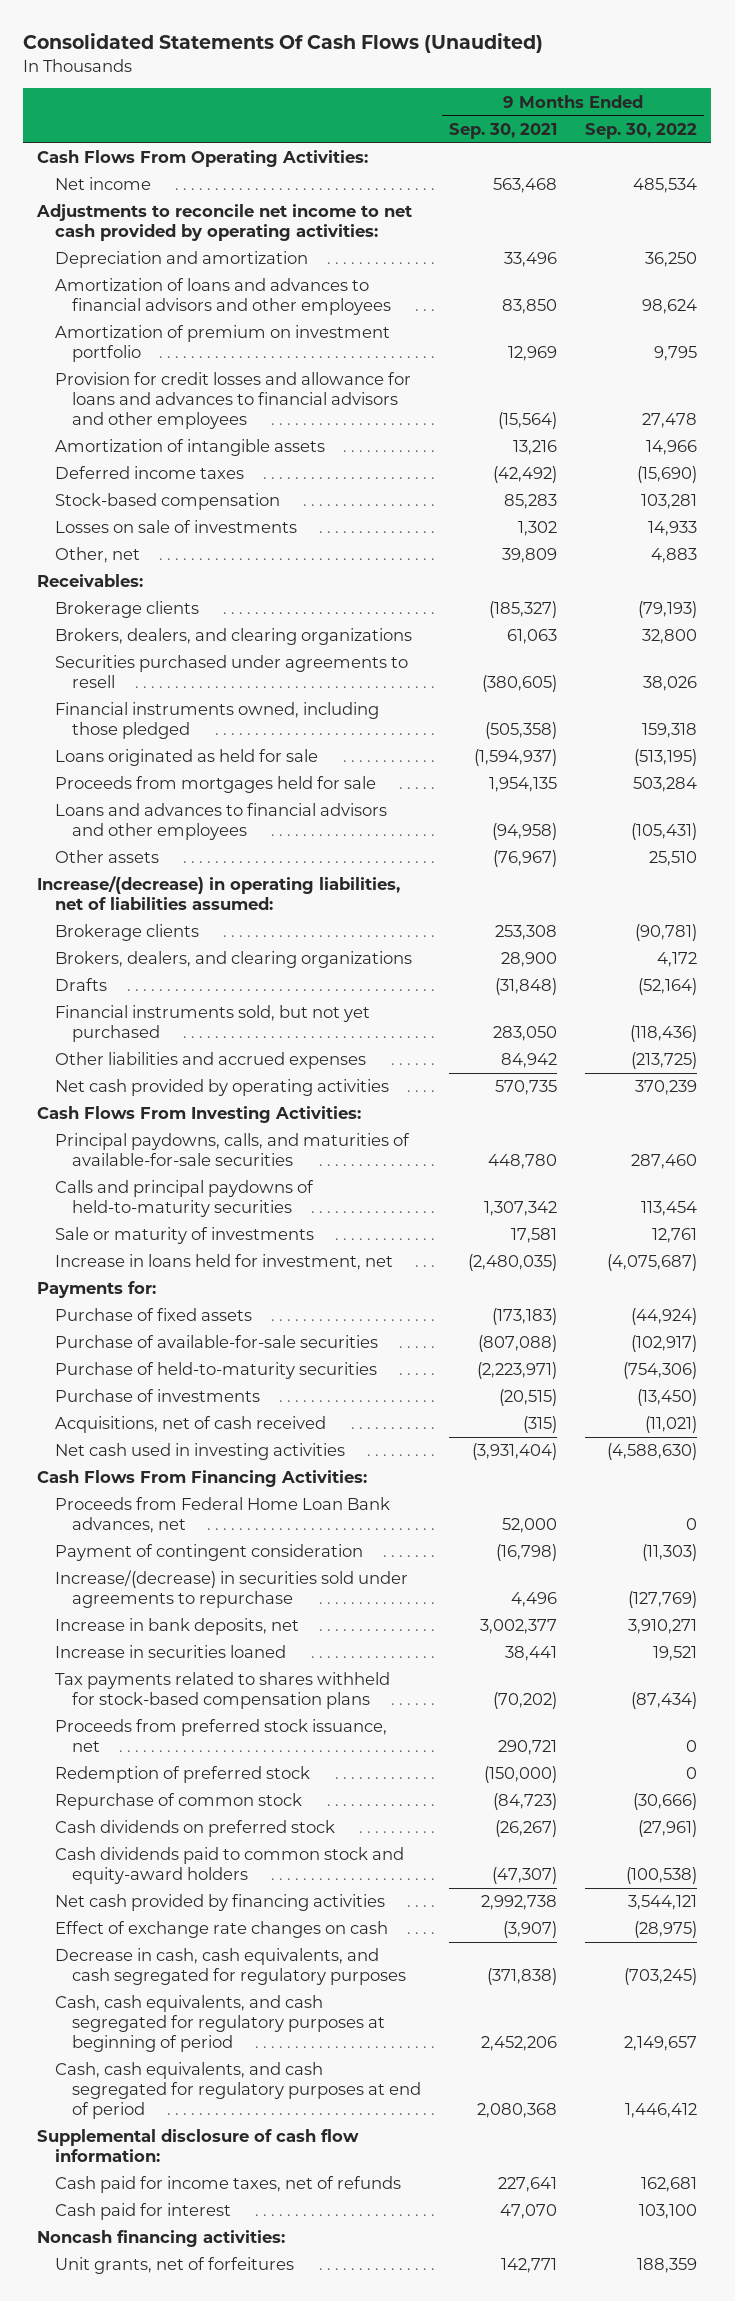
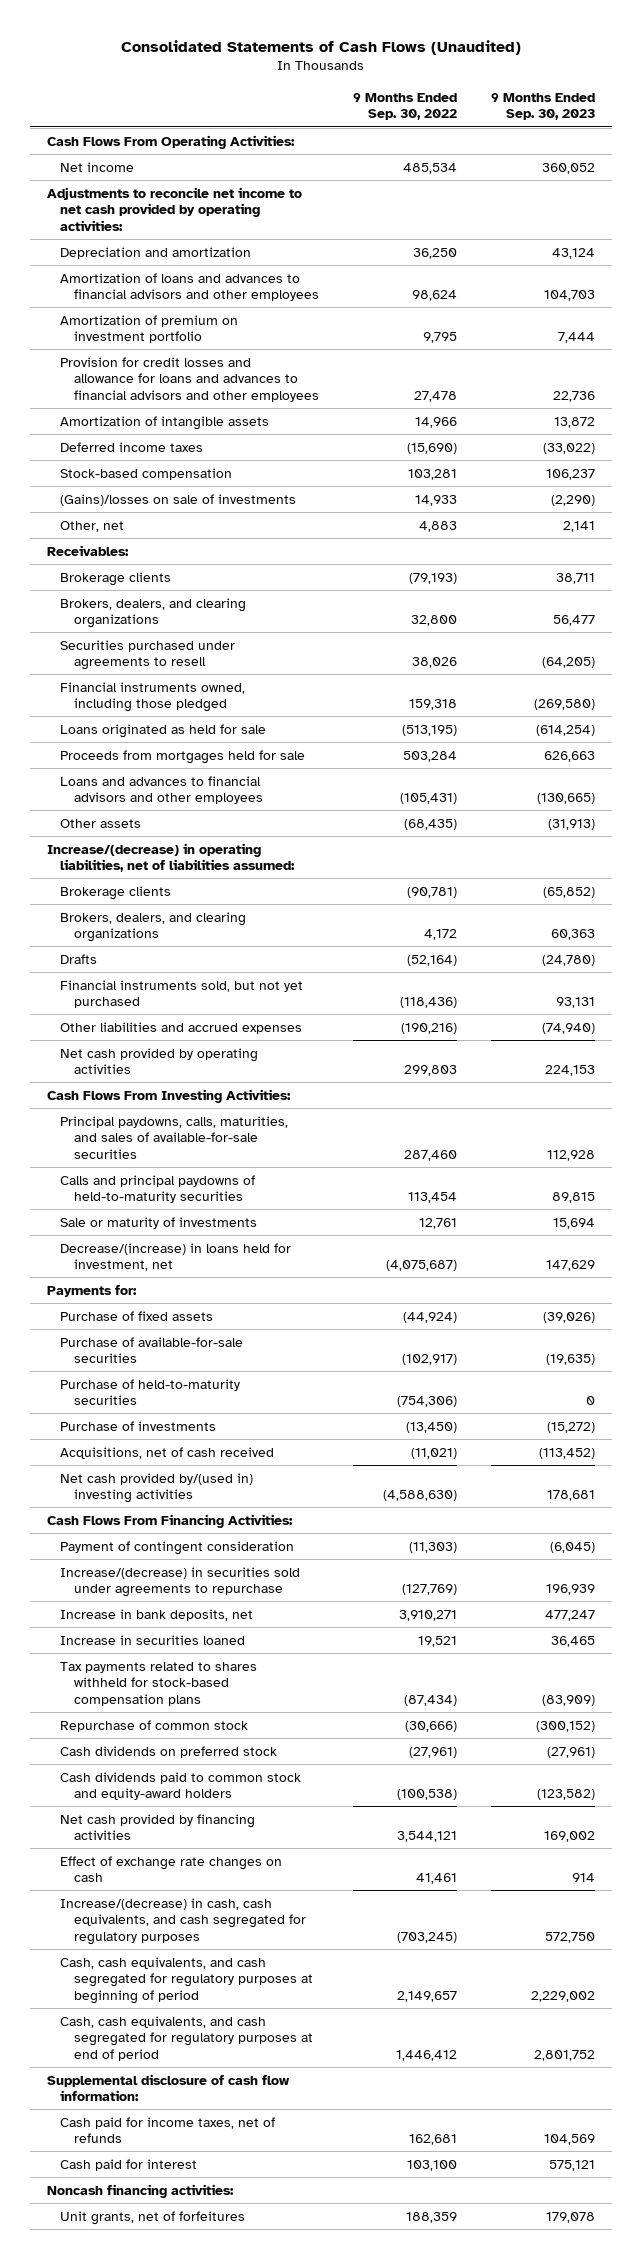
- Consolidated Statements Of Cash Flows (Unaudited)
+ Consolidated Statements of Cash Flows (Unaudited)
- | 9 Months Ended Sep. 30, 2021 | 9 Months Ended Sep. 30, 2022
+ | 9 Months Ended Sep. 30, 2022 | 9 Months Ended Sep. 30, 2023
- Losses on sale of investments | 1,302 | 14,933
+ (Gains)/losses on sale of investments | 14,933 | (2,290)
- Other assets | (76,967) | 25,510
+ Other assets | (68,435) | (31,913)
- Other liabilities and accrued expenses | 84,942 | (213,725)
- Net cash provided by operating activities | 570,735 | 370,239
+ Other liabilities and accrued expenses | (190,216) | (74,940)
+ Net cash provided by operating activities | 299,803 | 224,153
- Principal paydowns, calls, and maturities of available-for-sale securities | 448,780 | 287,460
+ Principal paydowns, calls, maturities, and sales of available-for-sale securities | 287,460 | 112,928
- Increase in loans held for investment, net | (2,480,035) | (4,075,687)
+ Decrease/(increase) in loans held for investment, net | (4,075,687) | 147,629
- Net cash used in investing activities | (3,931,404) | (4,588,630)
+ Net cash provided by/(used in) investing activities | (4,588,630) | 178,681
- Proceeds from Federal Home Loan Bank advances, net | 52,000 | 0
- Proceeds from preferred stock issuance, net | 290,721 | 0
- Redemption of preferred stock | (150,000) | 0
- Effect of exchange rate changes on cash | (3,907) | (28,975)
- Decrease in cash, cash equivalents, and cash segregated for regulatory purposes | (371,838) | (703,245)
+ Effect of exchange rate changes on cash | 41,461 | 914
+ Increase/(decrease) in cash, cash equivalents, and cash segregated for regulatory purposes | (703,245) | 572,750

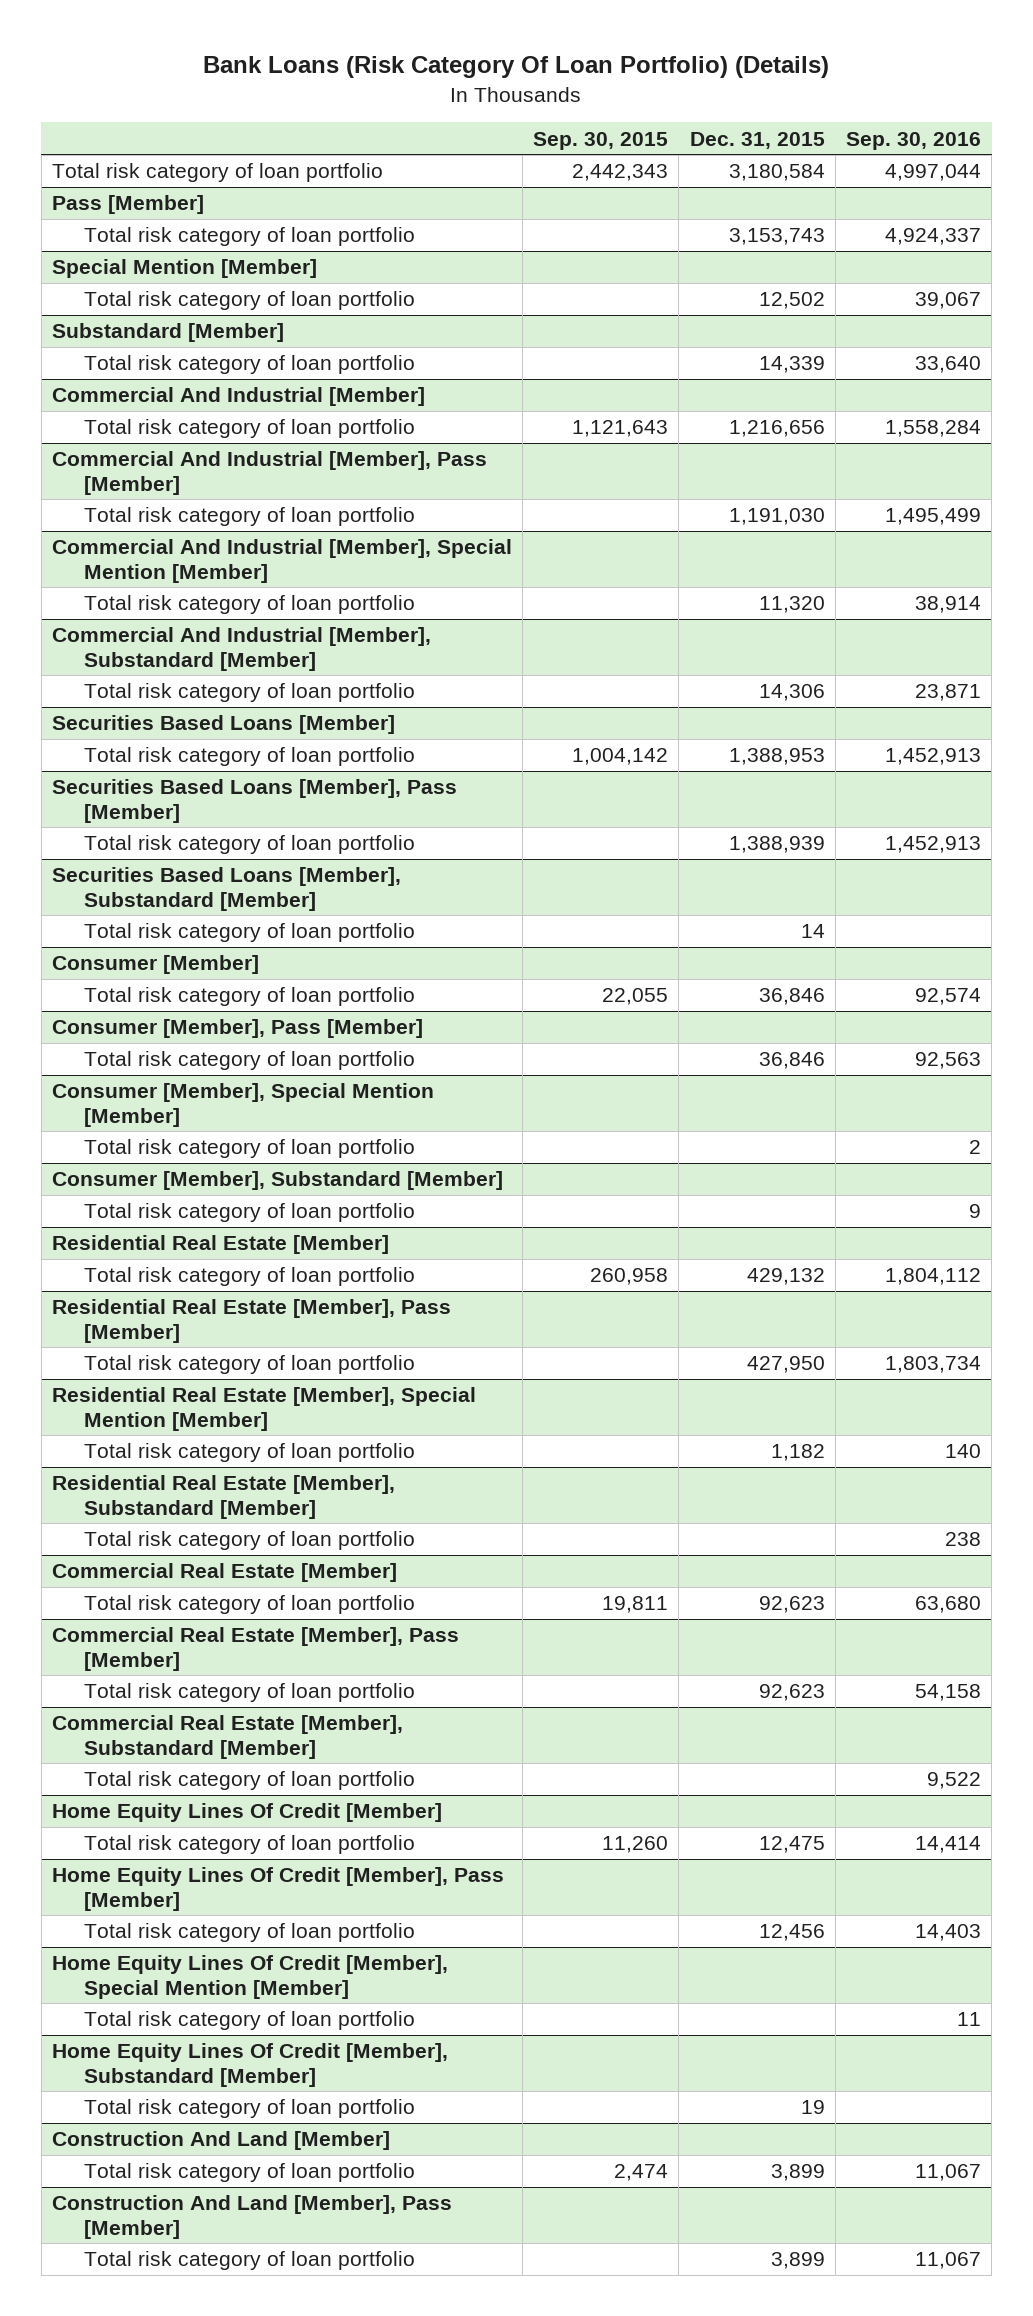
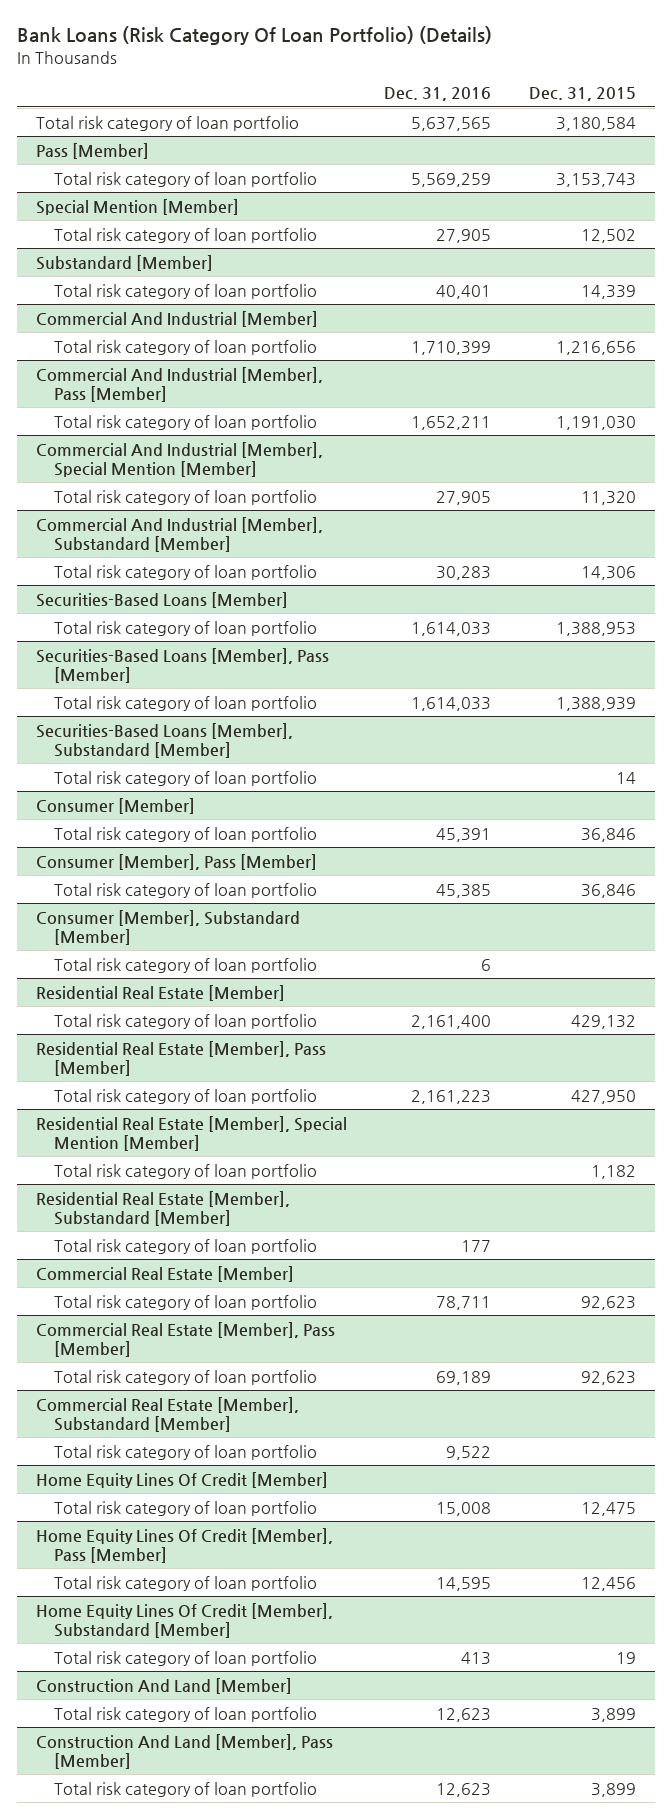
- | Sep. 30, 2015 | Dec. 31, 2015 | Sep. 30, 2016
+ | Dec. 31, 2016 | Dec. 31, 2015
- Securities Based Loans [Member]
+ Securities-Based Loans [Member]
- Securities Based Loans [Member], Pass [Member]
+ Securities-Based Loans [Member], Pass [Member]
- Securities Based Loans [Member], Substandard [Member]
+ Securities-Based Loans [Member], Substandard [Member]
- Consumer [Member], Special Mention [Member]
- Total risk category of loan portfolio | | | 2
- Home Equity Lines Of Credit [Member], Special Mention [Member]
- Total risk category of loan portfolio | | | 11

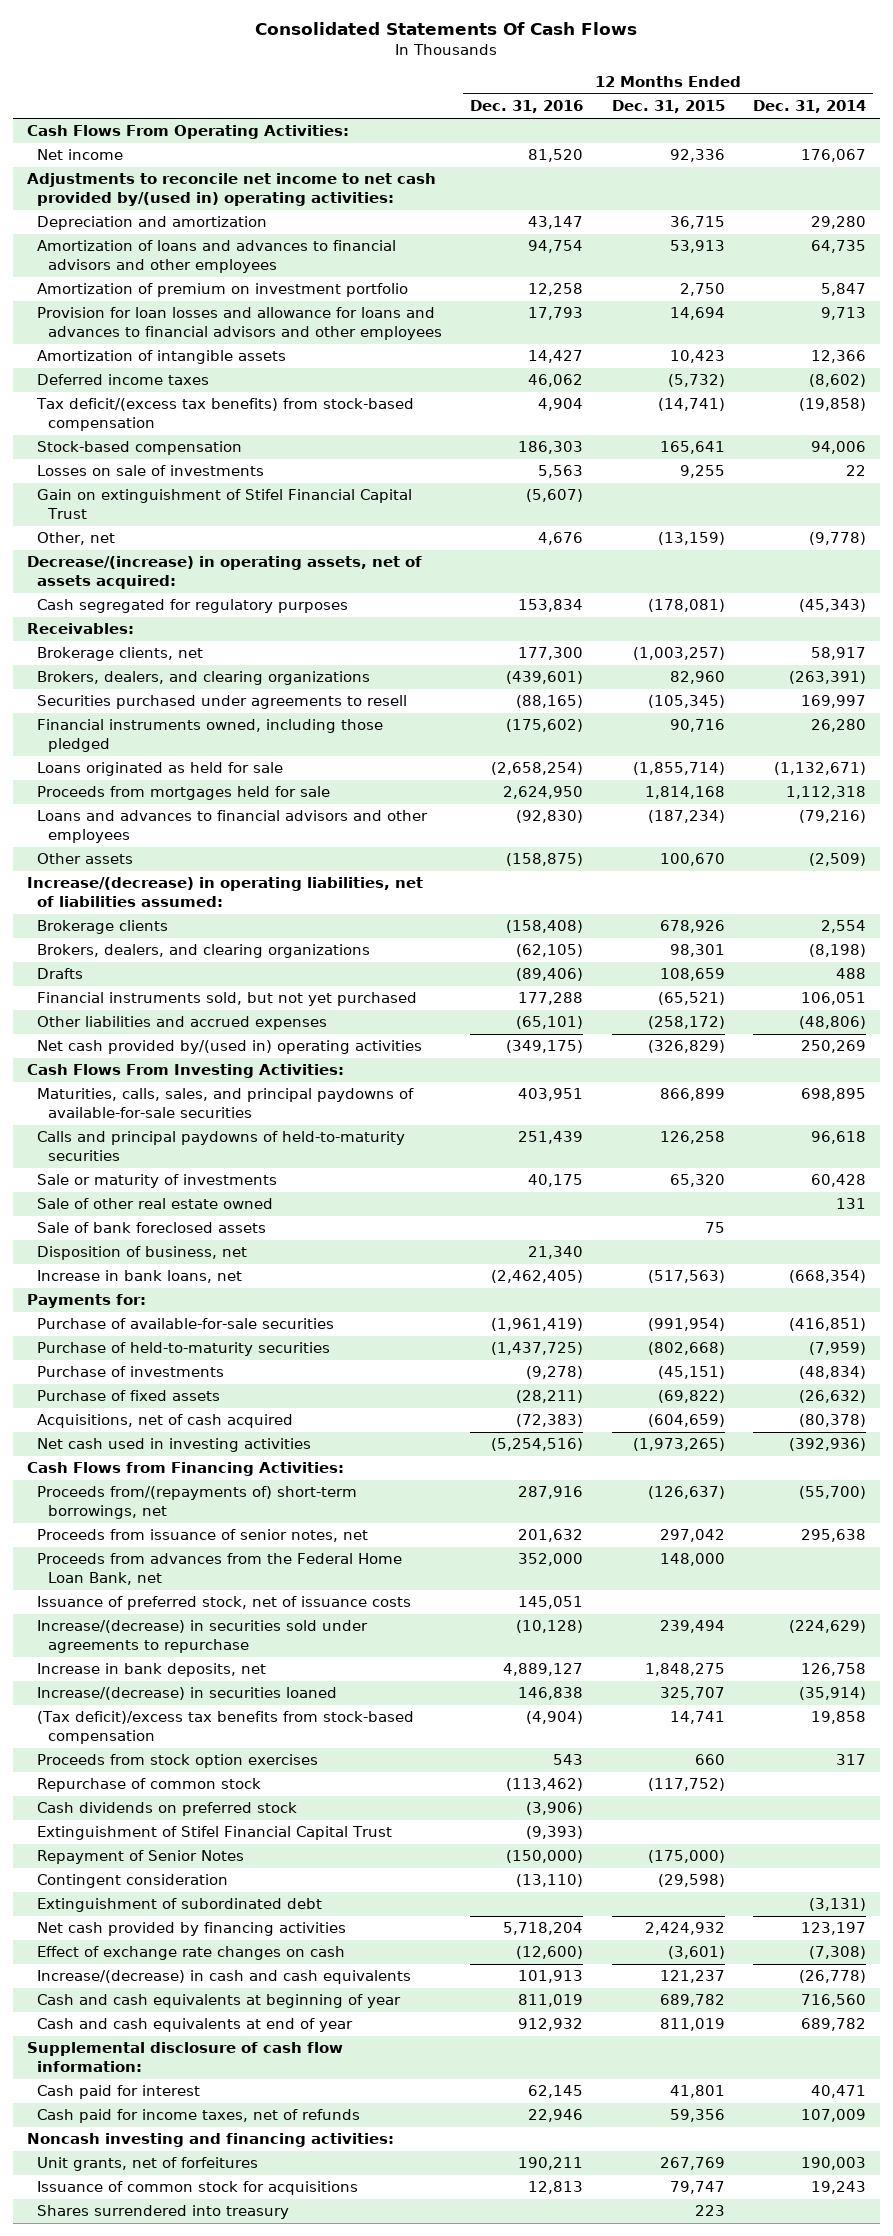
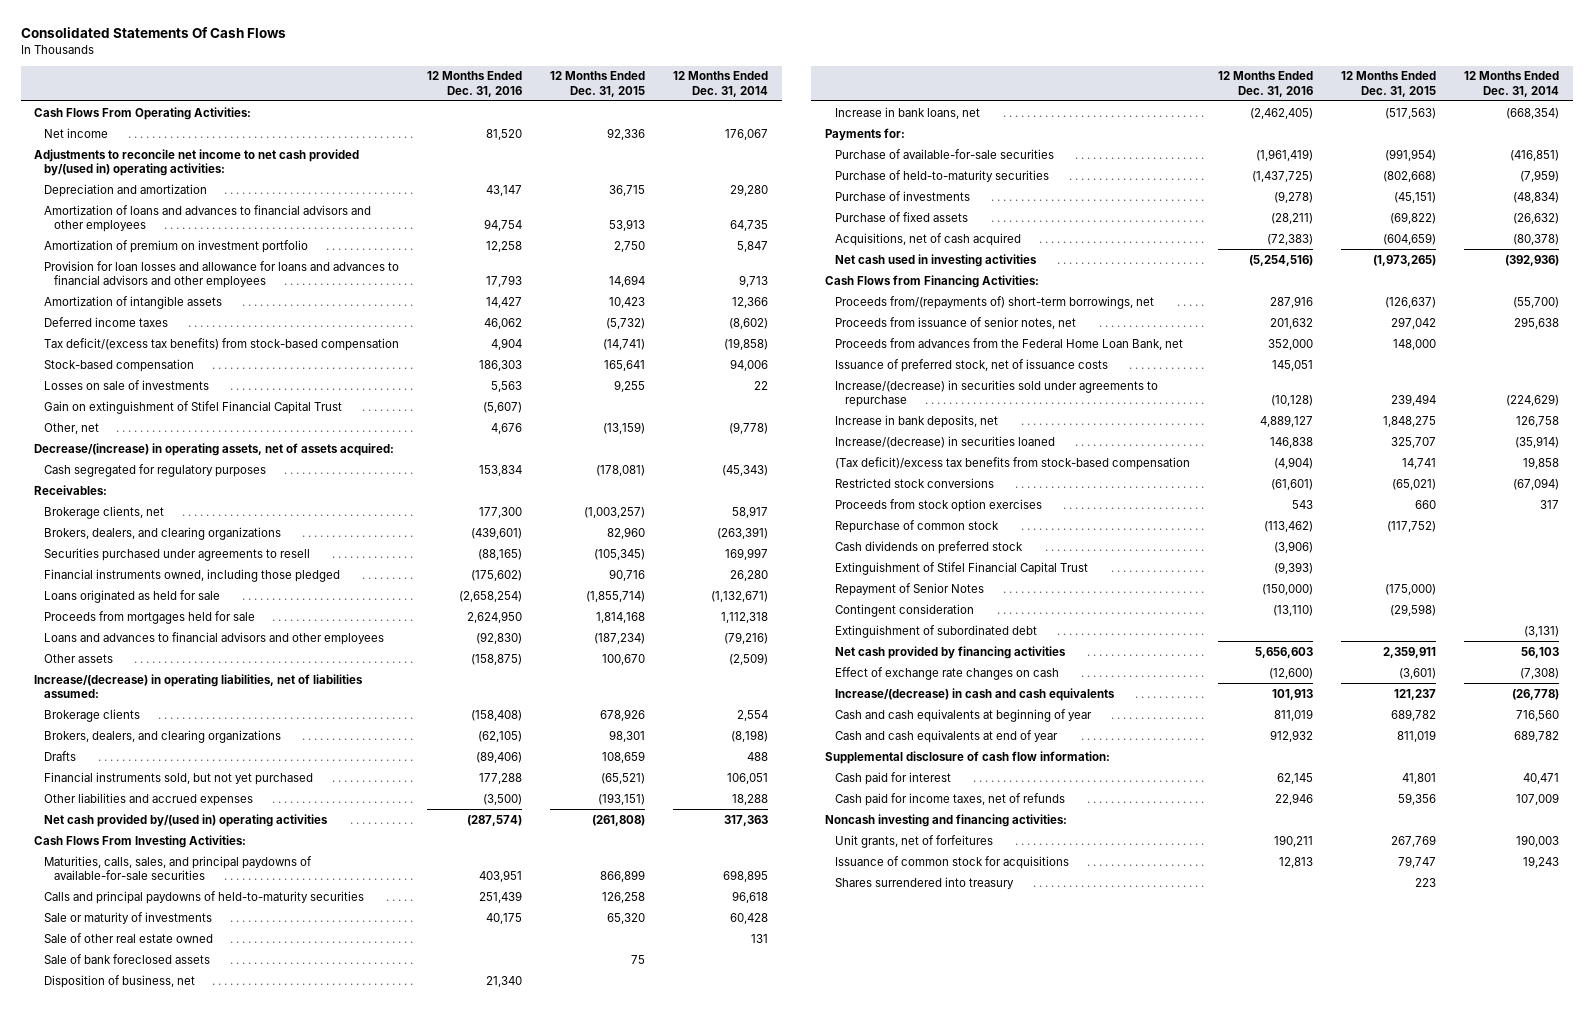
- Other liabilities and accrued expenses | (65,101) | (258,172) | (48,806)
- Net cash provided by/(used in) operating activities | (349,175) | (326,829) | 250,269
+ Other liabilities and accrued expenses | (3,500) | (193,151) | 18,288
+ Net cash provided by/(used in) operating activities | (287,574) | (261,808) | 317,363
+ Restricted stock conversions | (61,601) | (65,021) | (67,094)
- Net cash provided by financing activities | 5,718,204 | 2,424,932 | 123,197
+ Net cash provided by financing activities | 5,656,603 | 2,359,911 | 56,103

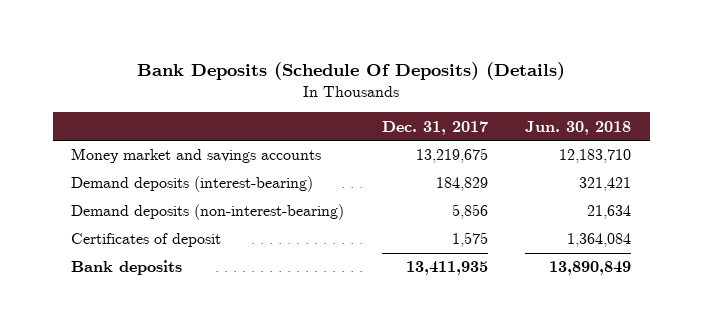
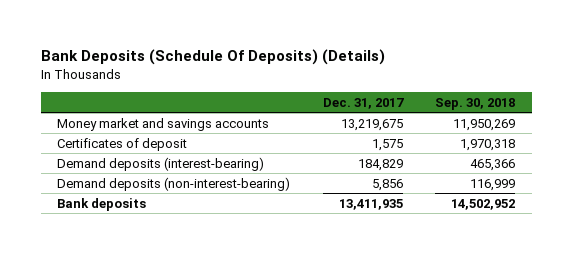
- | Dec. 31, 2017 | Jun. 30, 2018
+ | Dec. 31, 2017 | Sep. 30, 2018
moved up: Certificates of deposit | 1,575 | 1,970,318

